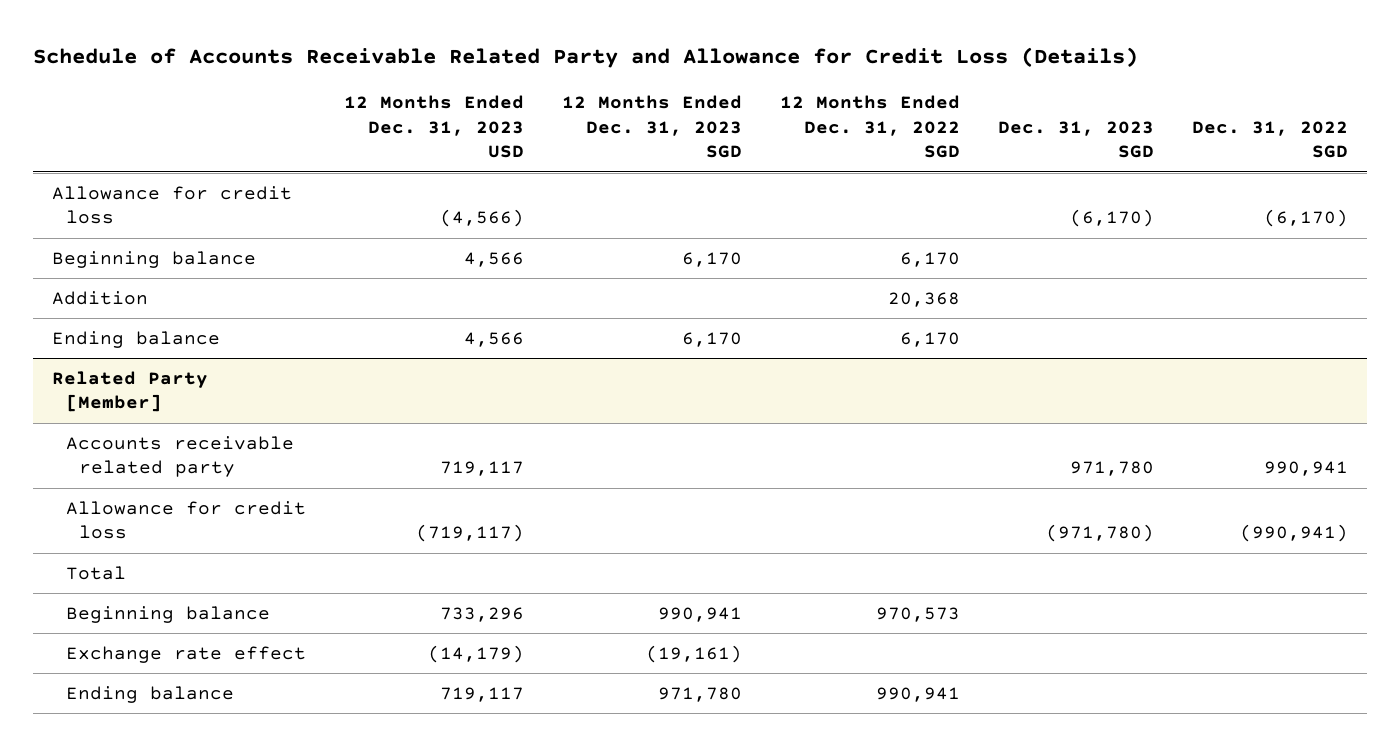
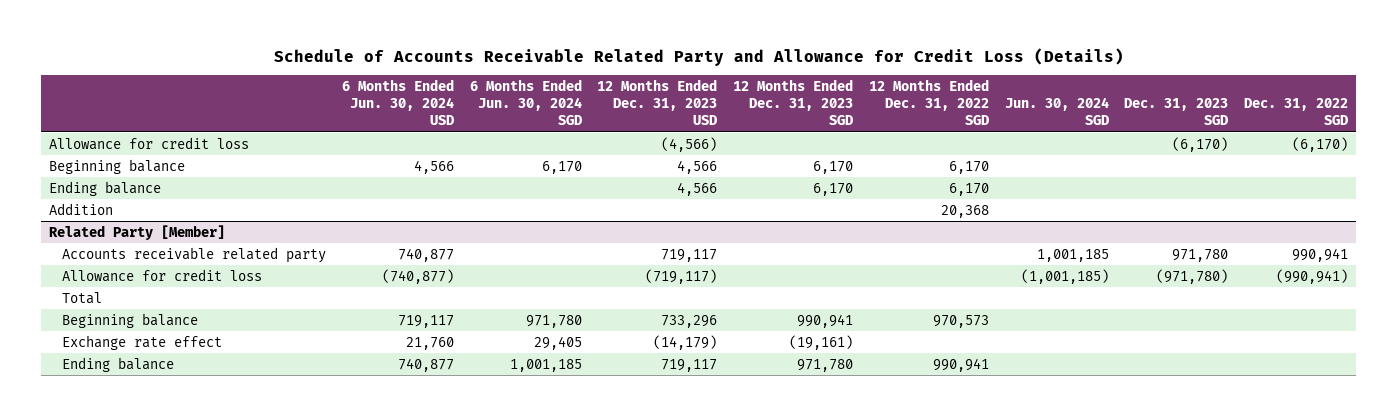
- | 12 Months Ended Dec. 31, 2023 USD | 12 Months Ended Dec. 31, 2023 SGD | 12 Months Ended Dec. 31, 2022 SGD | Dec. 31, 2023 SGD | Dec. 31, 2022 SGD
+ | 6 Months Ended Jun. 30, 2024 USD | 6 Months Ended Jun. 30, 2024 SGD | 12 Months Ended Dec. 31, 2023 USD | 12 Months Ended Dec. 31, 2023 SGD | 12 Months Ended Dec. 31, 2022 SGD | Jun. 30, 2024 SGD | Dec. 31, 2023 SGD | Dec. 31, 2022 SGD
moved down: Addition | | | | | 20,368 | | |

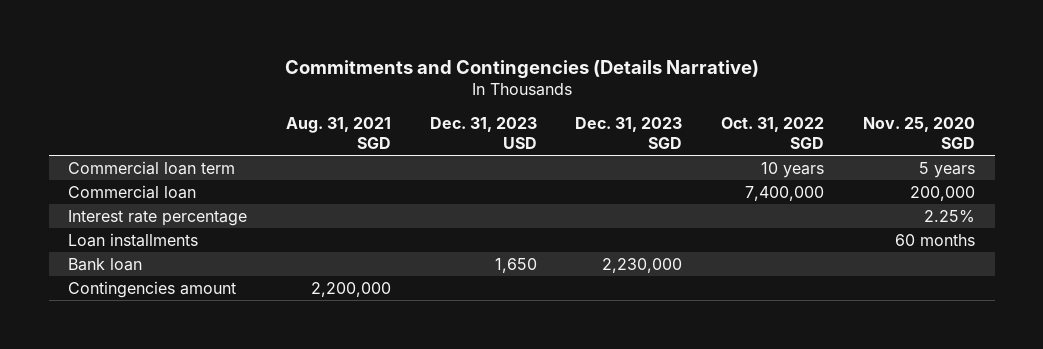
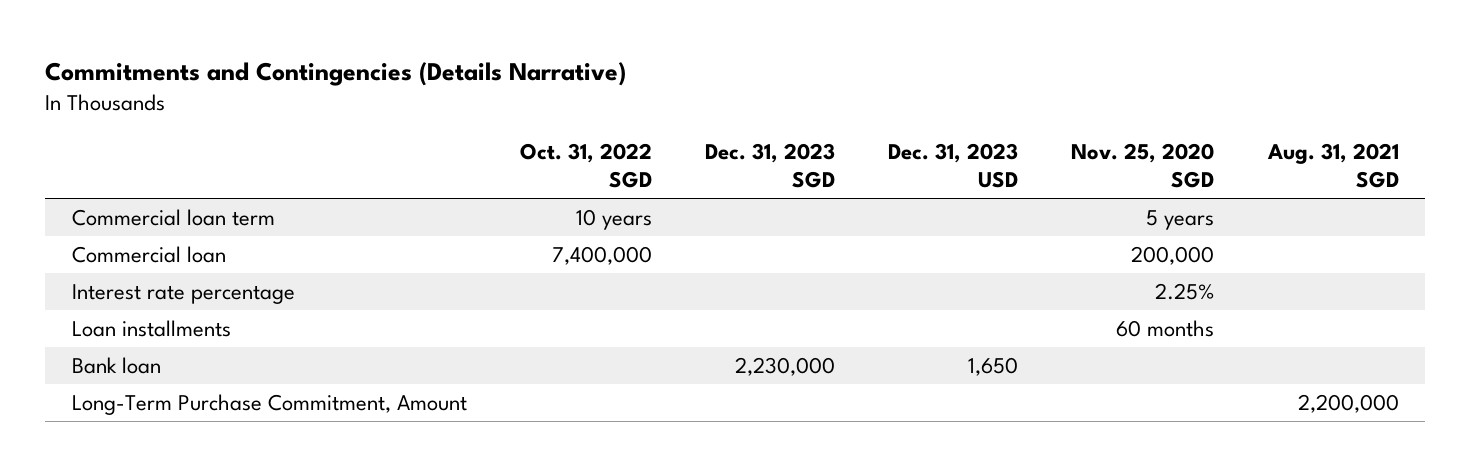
- | Aug. 31, 2021 SGD | Dec. 31, 2023 USD | Dec. 31, 2023 SGD | Oct. 31, 2022 SGD | Nov. 25, 2020 SGD
+ | Oct. 31, 2022 SGD | Dec. 31, 2023 SGD | Dec. 31, 2023 USD | Nov. 25, 2020 SGD | Aug. 31, 2021 SGD
- Contingencies amount | 2,200,000 | | | |
+ Long-Term Purchase Commitment, Amount | | | | | 2,200,000

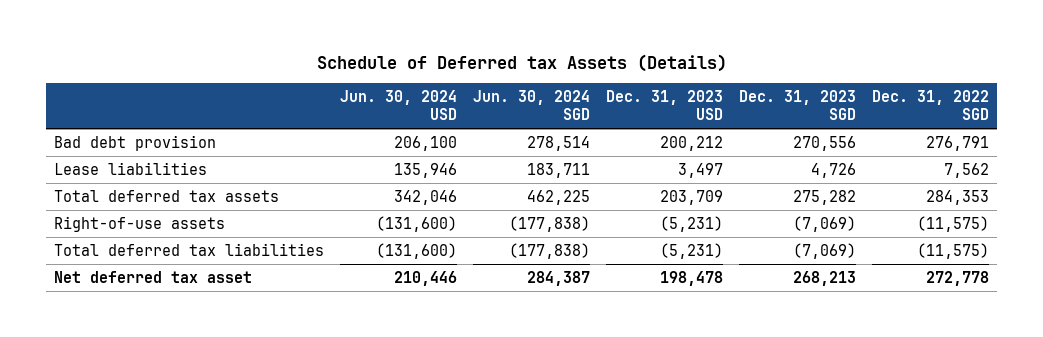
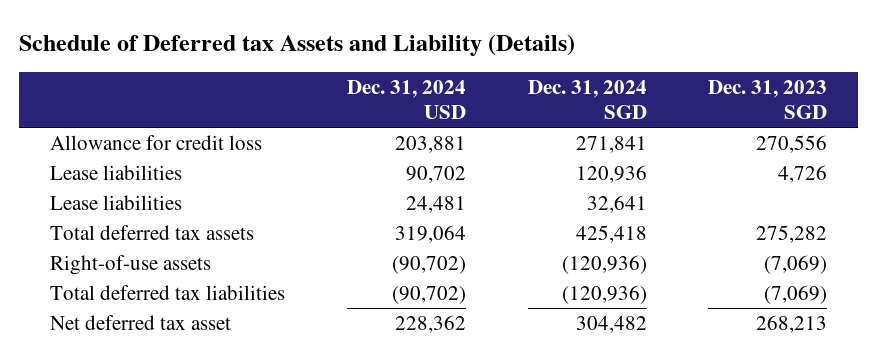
- Schedule of Deferred tax Assets (Details)
+ Schedule of Deferred tax Assets and Liability (Details)
- | Jun. 30, 2024 USD | Jun. 30, 2024 SGD | Dec. 31, 2023 USD | Dec. 31, 2023 SGD | Dec. 31, 2022 SGD
+ | Dec. 31, 2024 USD | Dec. 31, 2024 SGD | Dec. 31, 2023 SGD
- Bad debt provision | 206,100 | 278,514 | 200,212 | 270,556 | 276,791
+ Allowance for credit loss | 203,881 | 271,841 | 270,556
+ Lease liabilities | 24,481 | 32,641 |

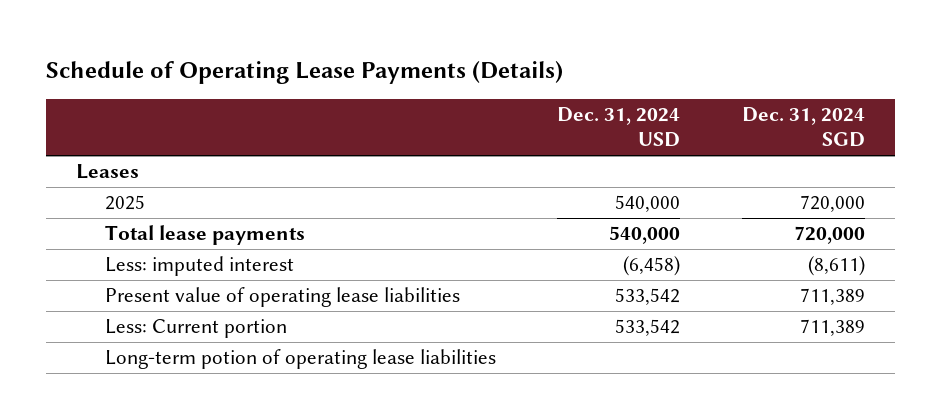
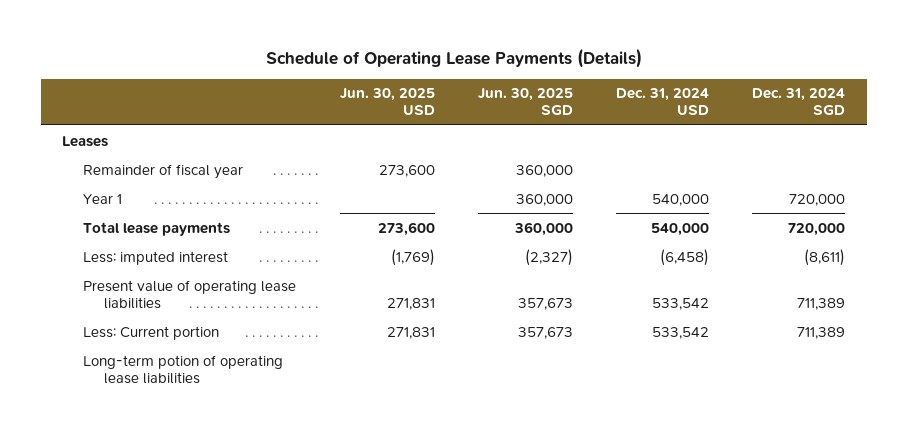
- | Dec. 31, 2024 USD | Dec. 31, 2024 SGD
+ | Jun. 30, 2025 USD | Jun. 30, 2025 SGD | Dec. 31, 2024 USD | Dec. 31, 2024 SGD
- 2025 | 540,000 | 720,000
+ Remainder of fiscal year | 273,600 | 360,000 | |
+ Year 1 | | 360,000 | 540,000 | 720,000

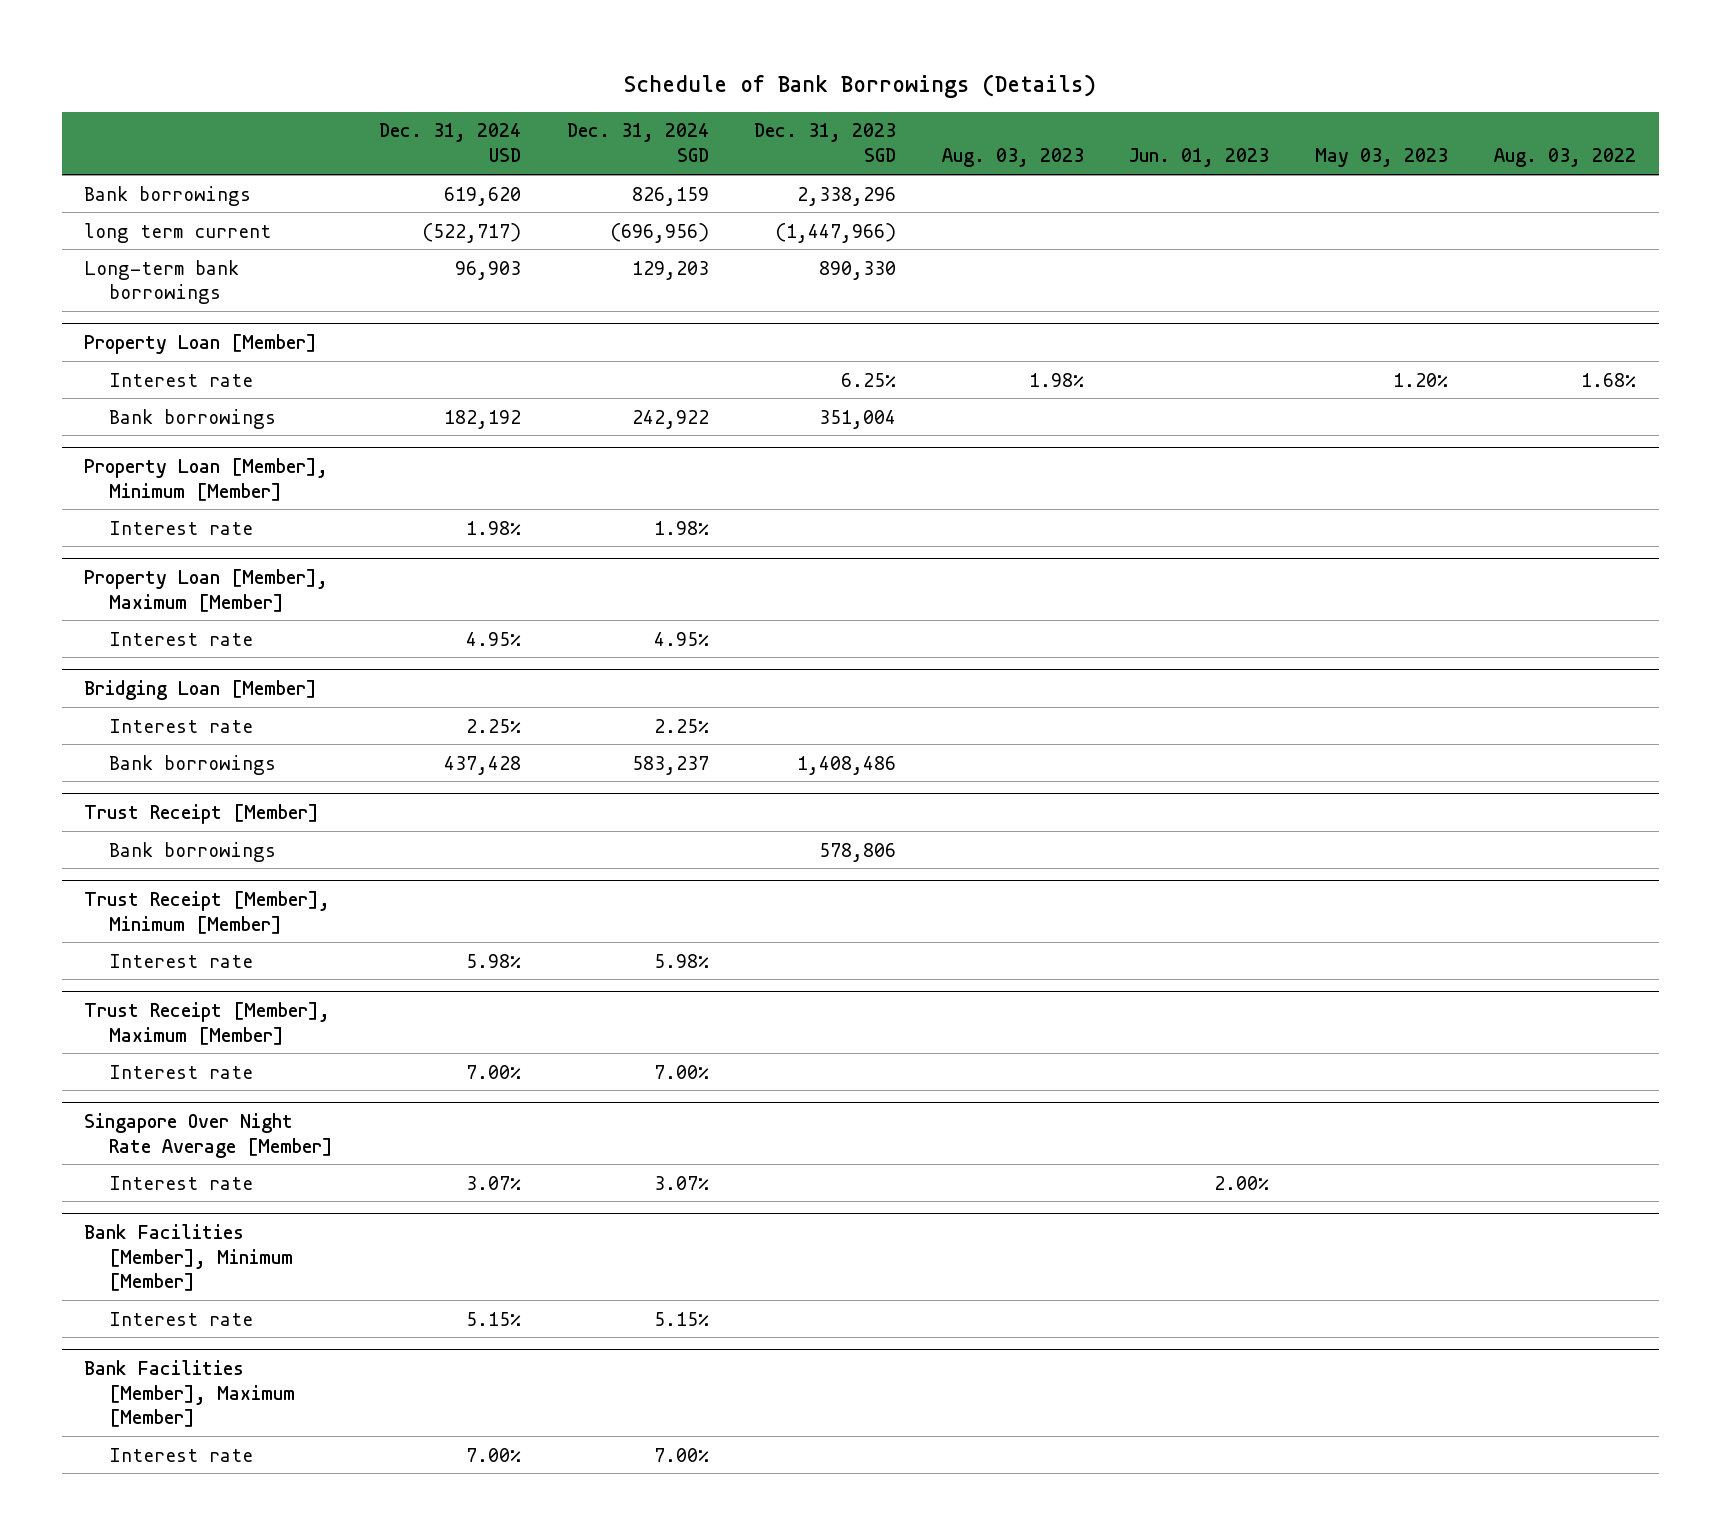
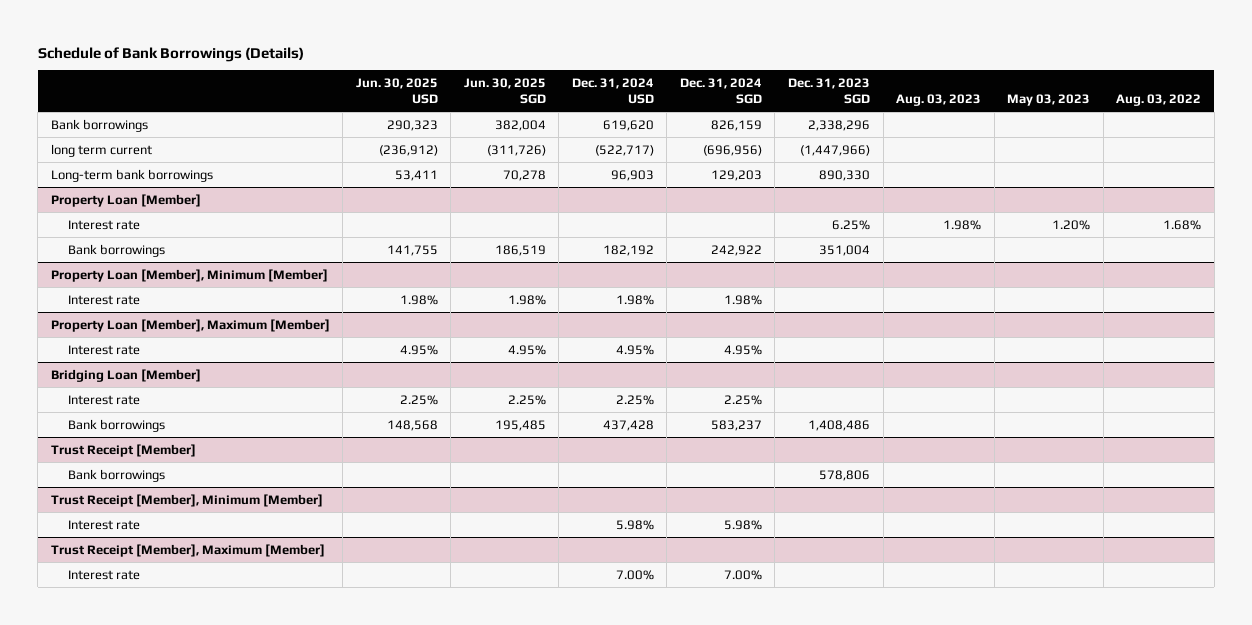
- | Dec. 31, 2024 USD | Dec. 31, 2024 SGD | Dec. 31, 2023 SGD | Aug. 03, 2023 | Jun. 01, 2023 | May 03, 2023 | Aug. 03, 2022
+ | Jun. 30, 2025 USD | Jun. 30, 2025 SGD | Dec. 31, 2024 USD | Dec. 31, 2024 SGD | Dec. 31, 2023 SGD | Aug. 03, 2023 | May 03, 2023 | Aug. 03, 2022
- Singapore Over Night Rate Average [Member]
- Interest rate | 3.07% | 3.07% | | | 2.00% | |
- Bank Facilities [Member], Minimum [Member]
- Interest rate | 5.15% | 5.15% | | | | |
- Bank Facilities [Member], Maximum [Member]
- Interest rate | 7.00% | 7.00% | | | | |

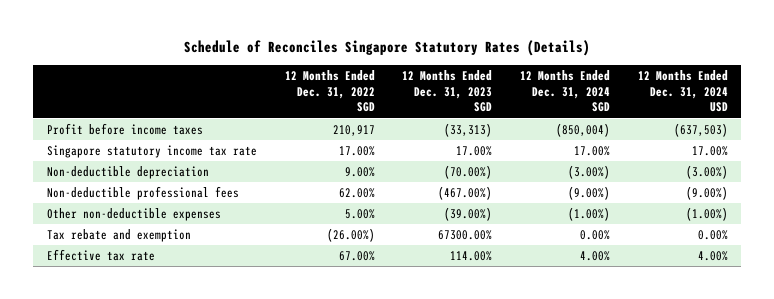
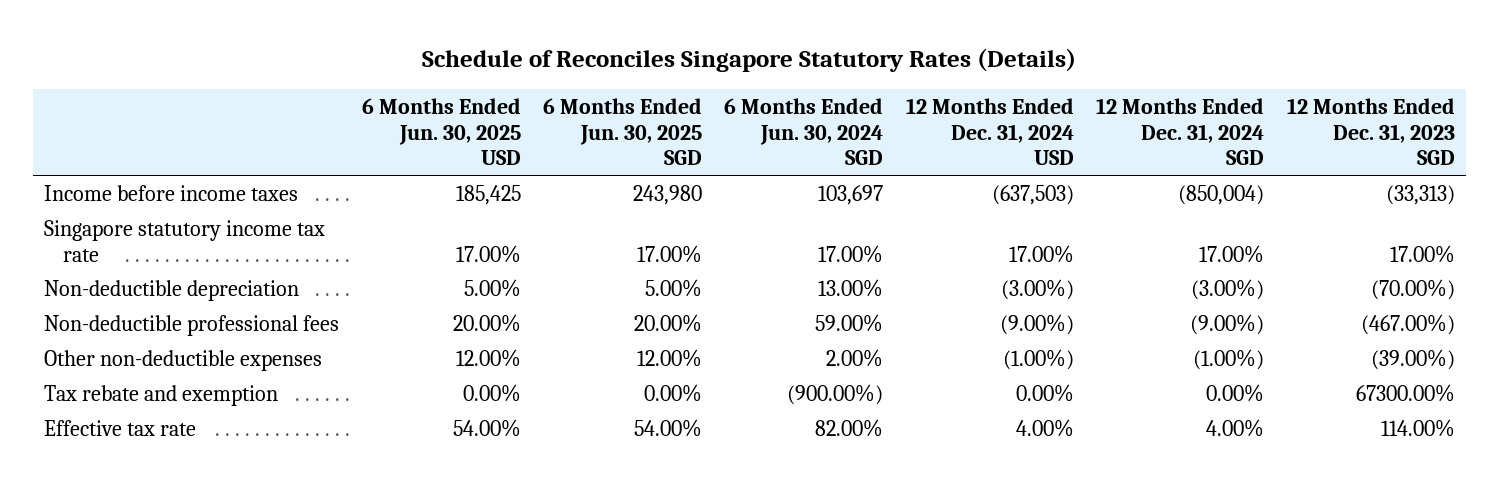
- | 12 Months Ended Dec. 31, 2022 SGD | 12 Months Ended Dec. 31, 2023 SGD | 12 Months Ended Dec. 31, 2024 SGD | 12 Months Ended Dec. 31, 2024 USD
+ | 6 Months Ended Jun. 30, 2025 USD | 6 Months Ended Jun. 30, 2025 SGD | 6 Months Ended Jun. 30, 2024 SGD | 12 Months Ended Dec. 31, 2024 USD | 12 Months Ended Dec. 31, 2024 SGD | 12 Months Ended Dec. 31, 2023 SGD
- Profit before income taxes | 210,917 | (33,313) | (850,004) | (637,503)
+ Income before income taxes | 185,425 | 243,980 | 103,697 | (637,503) | (850,004) | (33,313)

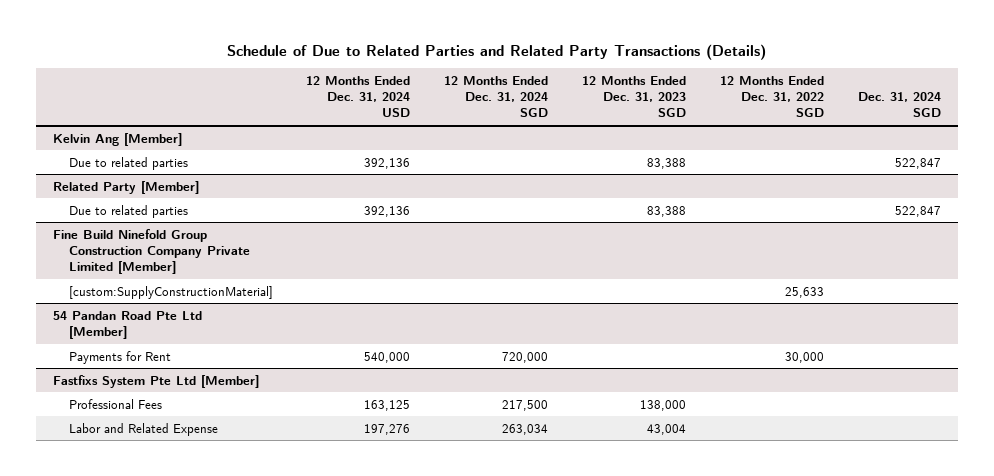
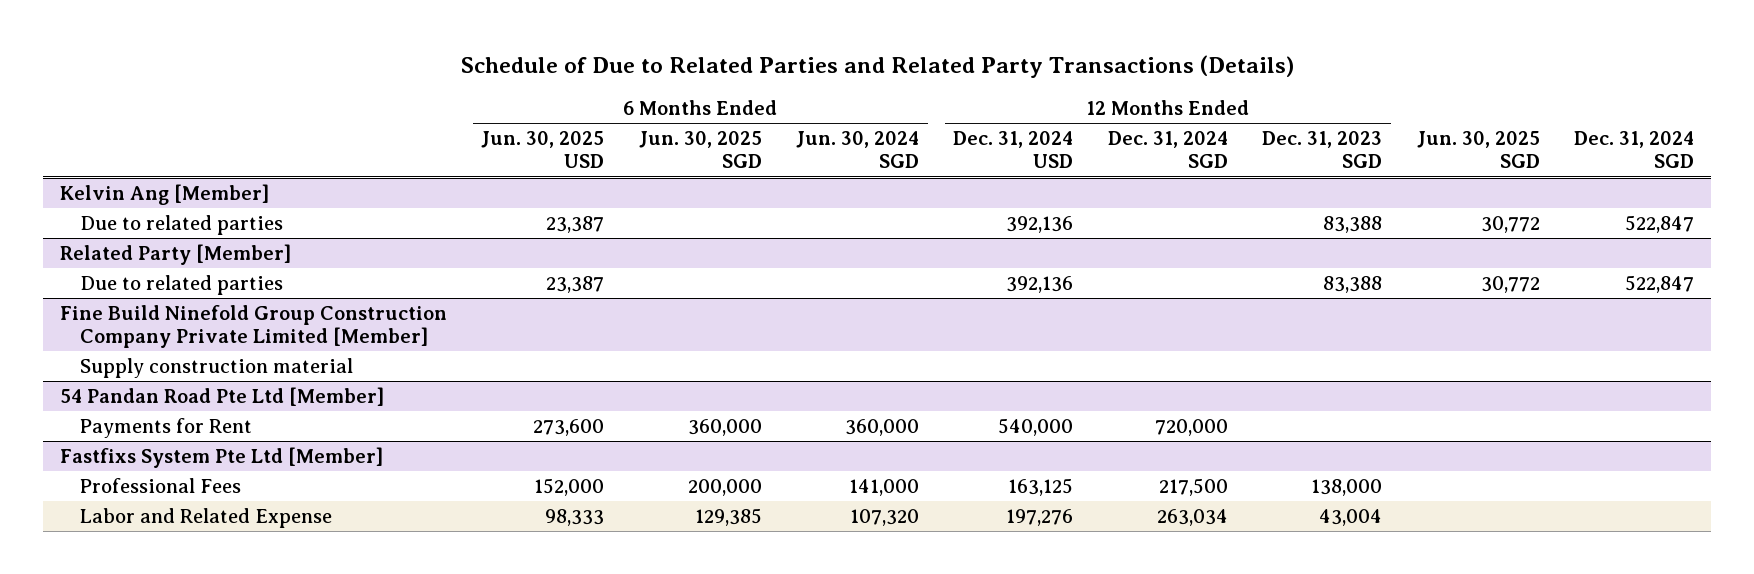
- | 12 Months Ended Dec. 31, 2024 USD | 12 Months Ended Dec. 31, 2024 SGD | 12 Months Ended Dec. 31, 2023 SGD | 12 Months Ended Dec. 31, 2022 SGD | Dec. 31, 2024 SGD
+ | 6 Months Ended Jun. 30, 2025 USD | 6 Months Ended Jun. 30, 2025 SGD | 6 Months Ended Jun. 30, 2024 SGD | 12 Months Ended Dec. 31, 2024 USD | 12 Months Ended Dec. 31, 2024 SGD | 12 Months Ended Dec. 31, 2023 SGD | Jun. 30, 2025 SGD | Dec. 31, 2024 SGD
@ Fine Build Ninefold Group Construction Company Private Limited [Member]
- [custom:SupplyConstructionMaterial] | | | | 25,633 |
+ Supply construction material

